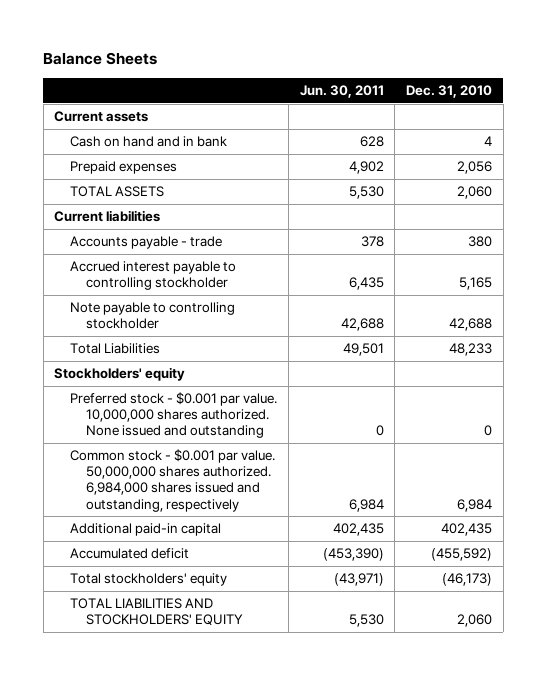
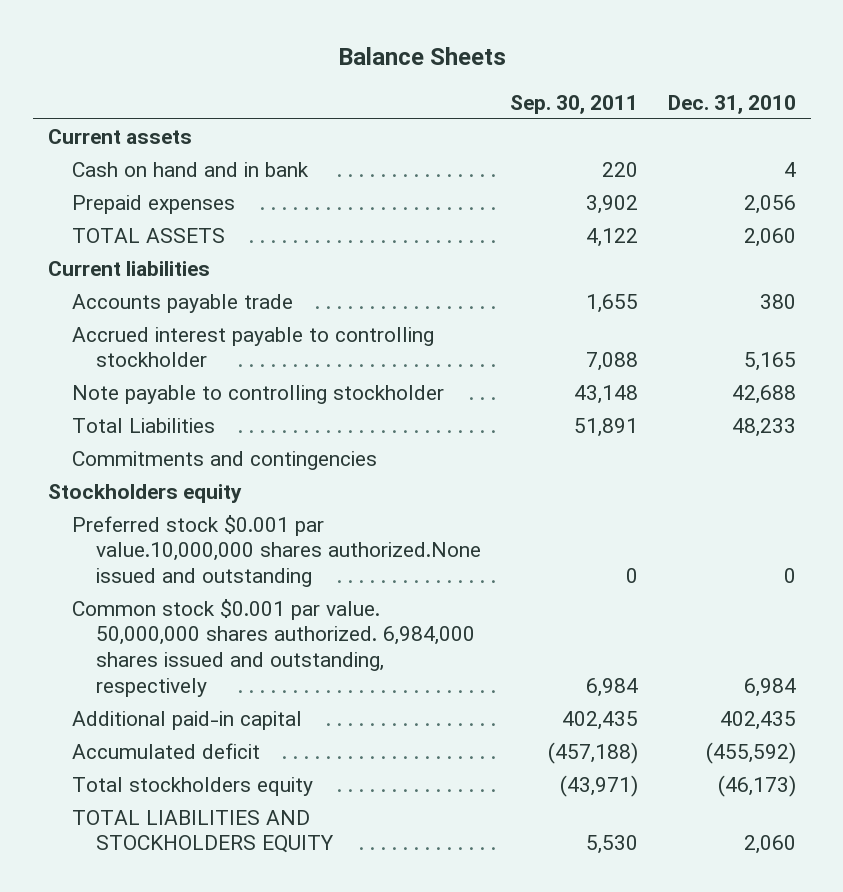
- | Jun. 30, 2011 | Dec. 31, 2010
+ | Sep. 30, 2011 | Dec. 31, 2010
- Accounts payable - trade | 378 | 380
+ Accounts payable trade | 1,655 | 380
- Stockholders' equity
- Preferred stock - $0.001 par value. 10,000,000 shares authorized. None issued and outstanding | 0 | 0
- Common stock - $0.001 par value. 50,000,000 shares authorized. 6,984,000 shares issued and outstanding, respectively | 6,984 | 6,984
+ Commitments and contingencies
+ Stockholders equity
+ Preferred stock $0.001 par value.10,000,000 shares authorized.None issued and outstanding | 0 | 0
+ Common stock $0.001 par value. 50,000,000 shares authorized. 6,984,000 shares issued and outstanding, respectively | 6,984 | 6,984
- Total stockholders' equity | (43,971) | (46,173)
- TOTAL LIABILITIES AND STOCKHOLDERS' EQUITY | 5,530 | 2,060
+ Total stockholders equity | (43,971) | (46,173)
+ TOTAL LIABILITIES AND STOCKHOLDERS EQUITY | 5,530 | 2,060

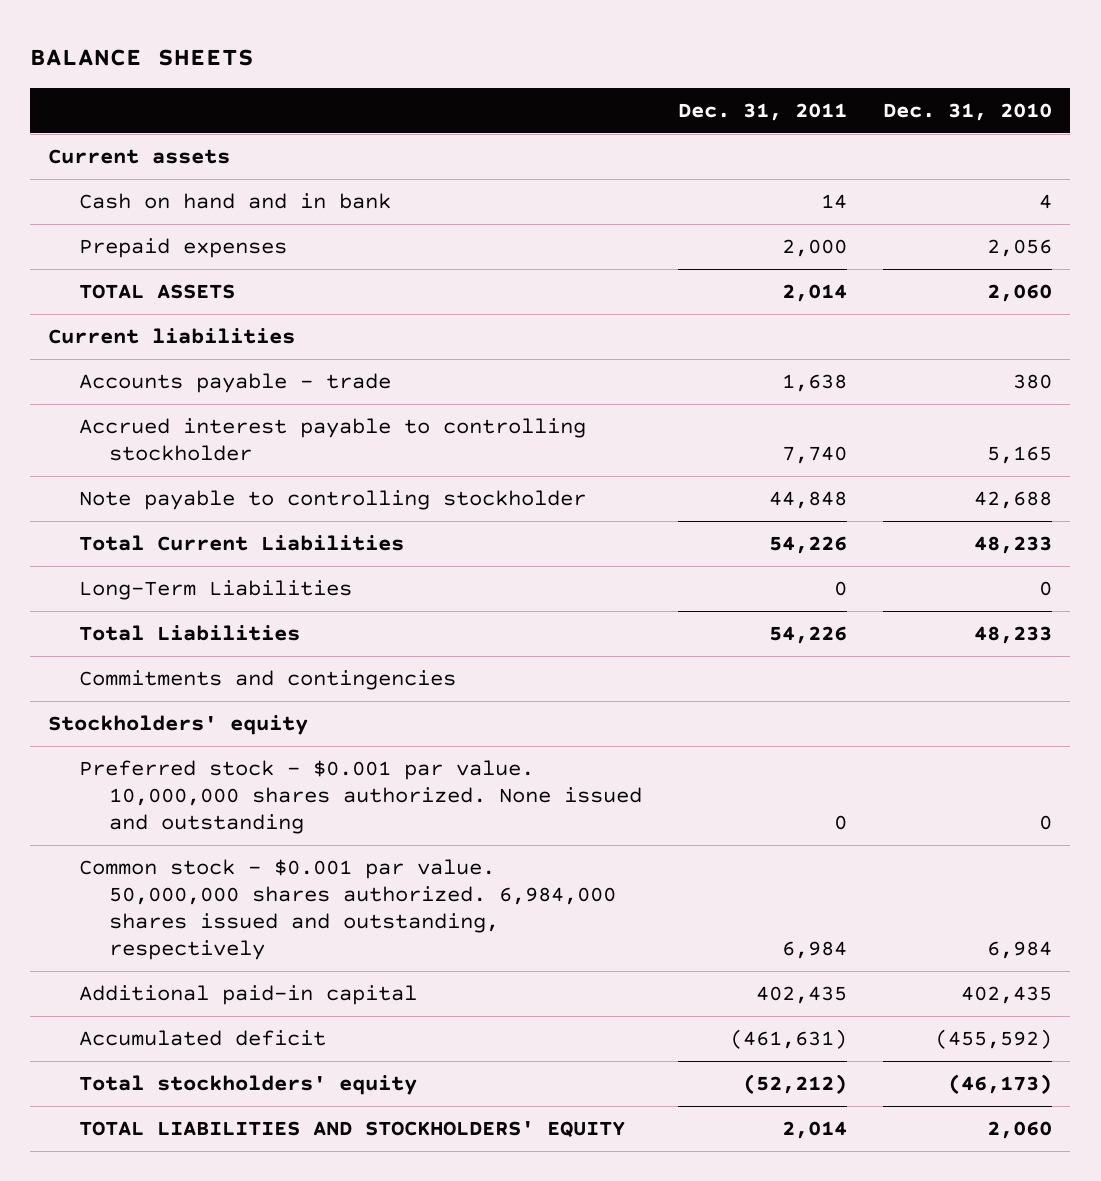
- Balance Sheets
+ BALANCE SHEETS
- | Sep. 30, 2011 | Dec. 31, 2010
+ | Dec. 31, 2011 | Dec. 31, 2010
- Accounts payable trade | 1,655 | 380
+ Accounts payable - trade | 1,638 | 380
+ Total Current Liabilities | 54,226 | 48,233
+ Long-Term Liabilities | 0 | 0
- Stockholders equity
- Preferred stock $0.001 par value.10,000,000 shares authorized.None issued and outstanding | 0 | 0
- Common stock $0.001 par value. 50,000,000 shares authorized. 6,984,000 shares issued and outstanding, respectively | 6,984 | 6,984
+ Stockholders' equity
+ Preferred stock - $0.001 par value. 10,000,000 shares authorized. None issued and outstanding | 0 | 0
+ Common stock - $0.001 par value. 50,000,000 shares authorized. 6,984,000 shares issued and outstanding, respectively | 6,984 | 6,984
- Total stockholders equity | (43,971) | (46,173)
- TOTAL LIABILITIES AND STOCKHOLDERS EQUITY | 5,530 | 2,060
+ Total stockholders' equity | (52,212) | (46,173)
+ TOTAL LIABILITIES AND STOCKHOLDERS' EQUITY | 2,014 | 2,060

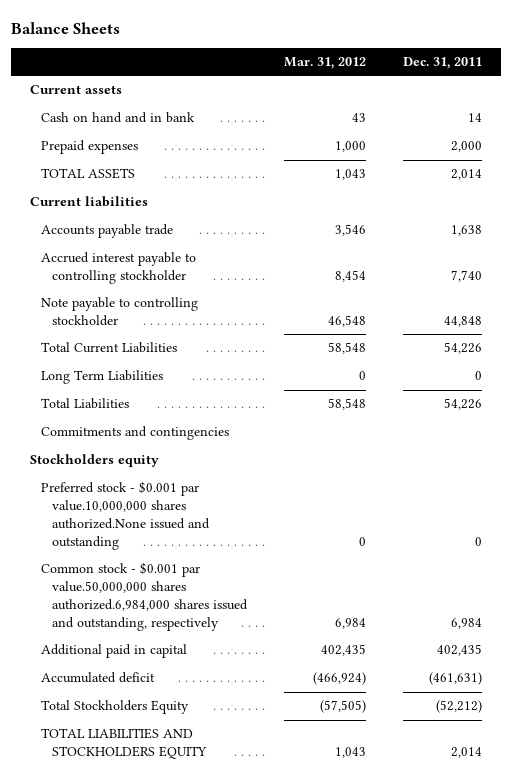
- BALANCE SHEETS
+ Balance Sheets
- | Dec. 31, 2011 | Dec. 31, 2010
+ | Mar. 31, 2012 | Dec. 31, 2011
- Accounts payable - trade | 1,638 | 380
+ Accounts payable trade | 3,546 | 1,638
- Long-Term Liabilities | 0 | 0
+ Long Term Liabilities | 0 | 0
- Stockholders' equity
- Preferred stock - $0.001 par value. 10,000,000 shares authorized. None issued and outstanding | 0 | 0
- Common stock - $0.001 par value. 50,000,000 shares authorized. 6,984,000 shares issued and outstanding, respectively | 6,984 | 6,984
- Additional paid-in capital | 402,435 | 402,435
+ Stockholders equity
+ Preferred stock - $0.001 par value.10,000,000 shares authorized.None issued and outstanding | 0 | 0
+ Common stock - $0.001 par value.50,000,000 shares authorized.6,984,000 shares issued and outstanding, respectively | 6,984 | 6,984
+ Additional paid in capital | 402,435 | 402,435
- Total stockholders' equity | (52,212) | (46,173)
- TOTAL LIABILITIES AND STOCKHOLDERS' EQUITY | 2,014 | 2,060
+ Total Stockholders Equity | (57,505) | (52,212)
+ TOTAL LIABILITIES AND STOCKHOLDERS EQUITY | 1,043 | 2,014

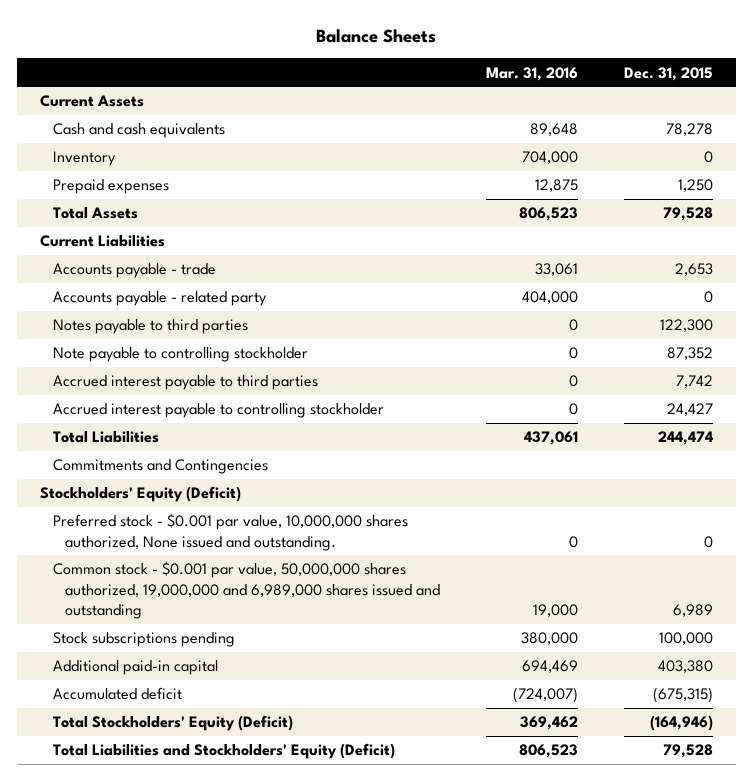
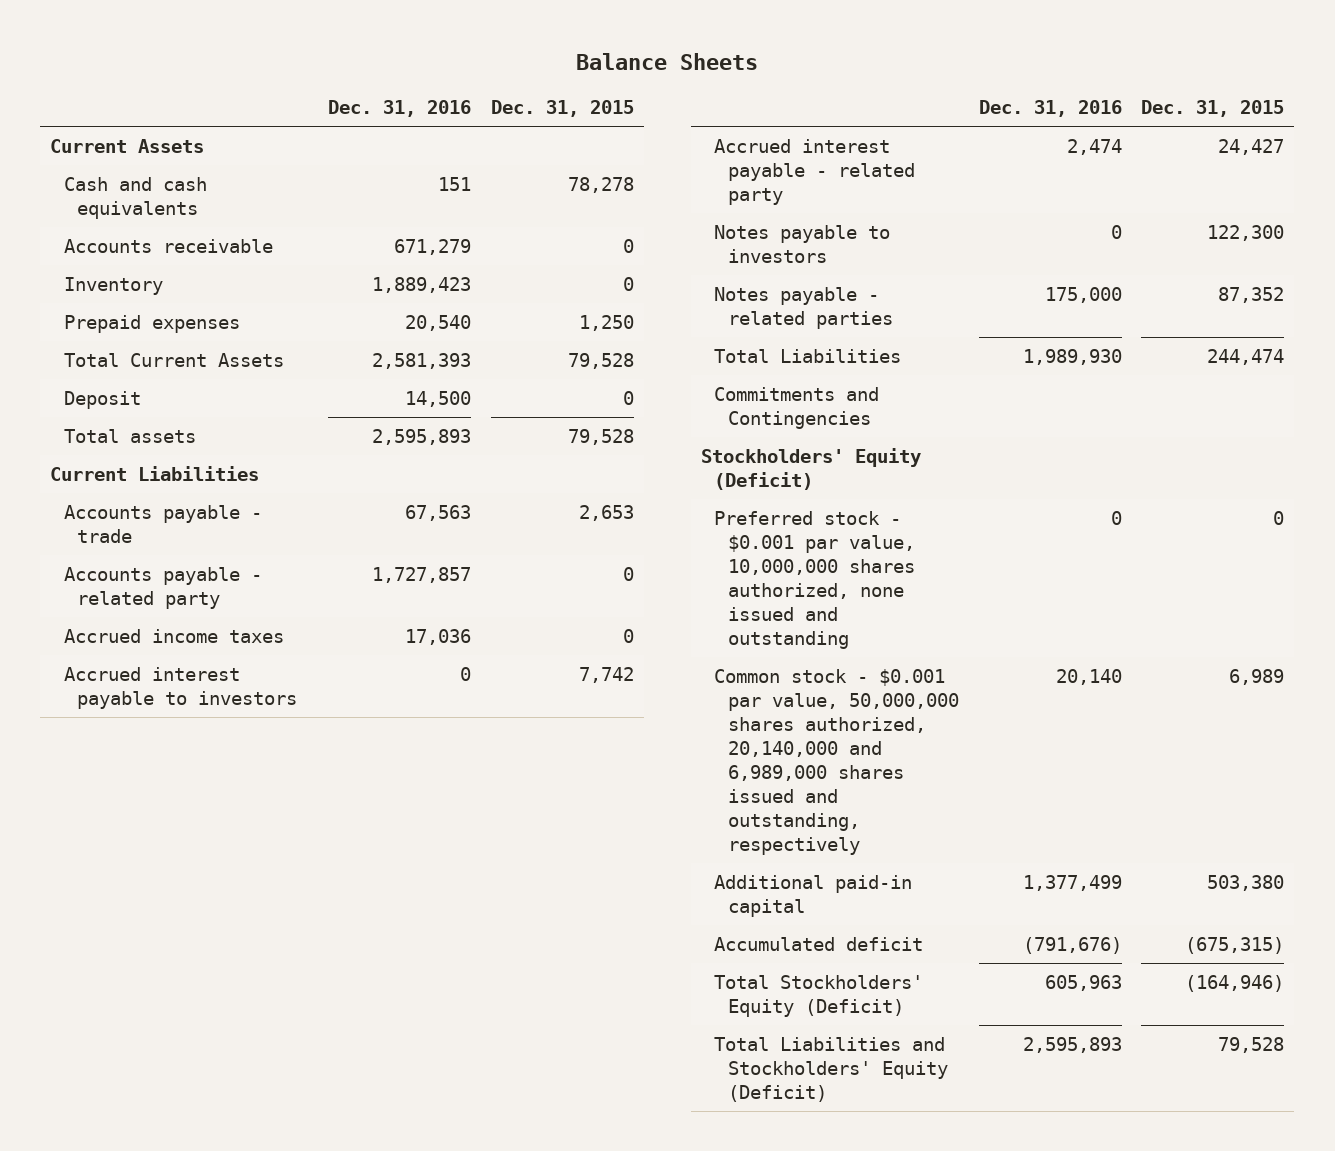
- | Mar. 31, 2016 | Dec. 31, 2015
+ | Dec. 31, 2016 | Dec. 31, 2015
+ Accounts receivable | 671,279 | 0
- Total Assets | 806,523 | 79,528
+ Total Current Assets | 2,581,393 | 79,528
+ Deposit | 14,500 | 0
+ Total assets | 2,595,893 | 79,528
- Notes payable to third parties | 0 | 122,300
- Note payable to controlling stockholder | 0 | 87,352
- Accrued interest payable to third parties | 0 | 7,742
- Accrued interest payable to controlling stockholder | 0 | 24,427
+ Accrued income taxes | 17,036 | 0
+ Accrued interest payable to investors | 0 | 7,742
+ Accrued interest payable - related party | 2,474 | 24,427
+ Notes payable to investors | 0 | 122,300
+ Notes payable - related parties | 175,000 | 87,352
- Preferred stock - $0.001 par value, 10,000,000 shares authorized, None issued and outstanding. | 0 | 0
- Common stock - $0.001 par value, 50,000,000 shares authorized, 19,000,000 and 6,989,000 shares issued and outstanding | 19,000 | 6,989
- Stock subscriptions pending | 380,000 | 100,000
- Additional paid-in capital | 694,469 | 403,380
+ Preferred stock - $0.001 par value, 10,000,000 shares authorized, none issued and outstanding | 0 | 0
+ Common stock - $0.001 par value, 50,000,000 shares authorized, 20,140,000 and 6,989,000 shares issued and outstanding, respectively | 20,140 | 6,989
+ Additional paid-in capital | 1,377,499 | 503,380

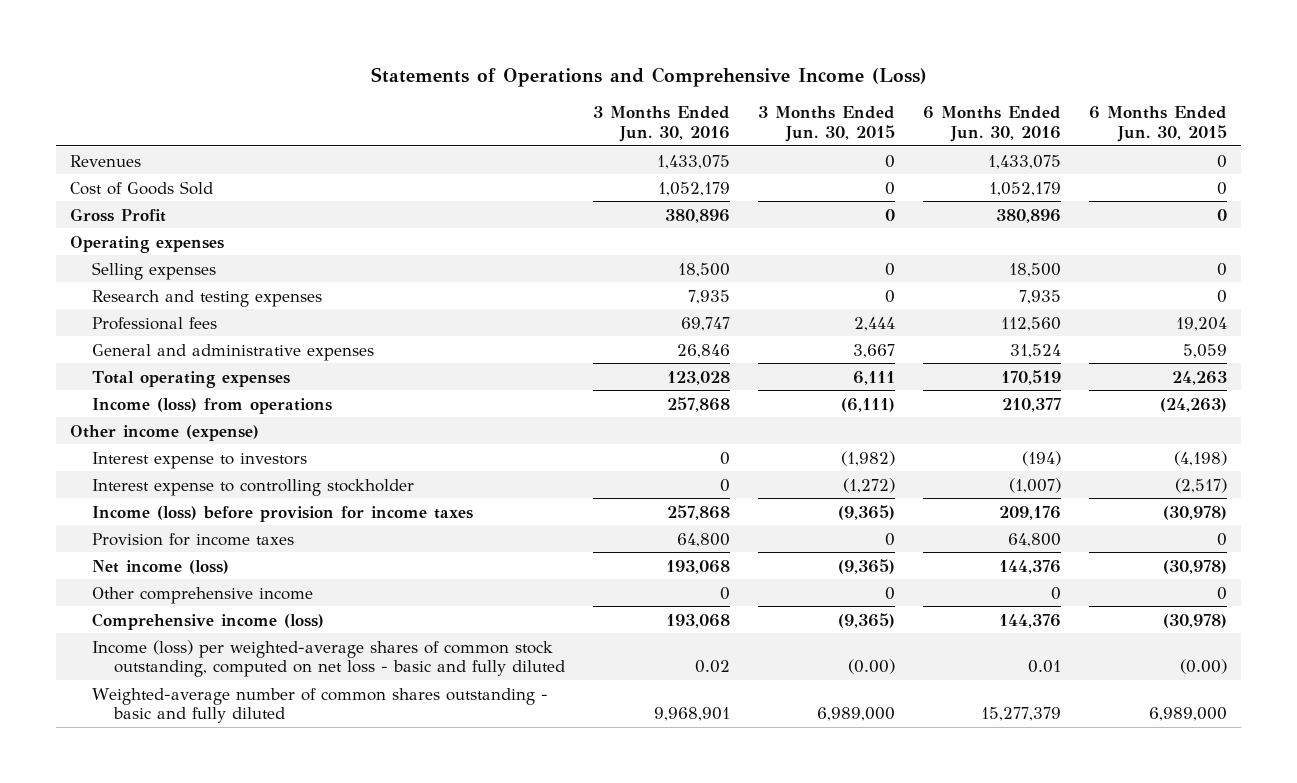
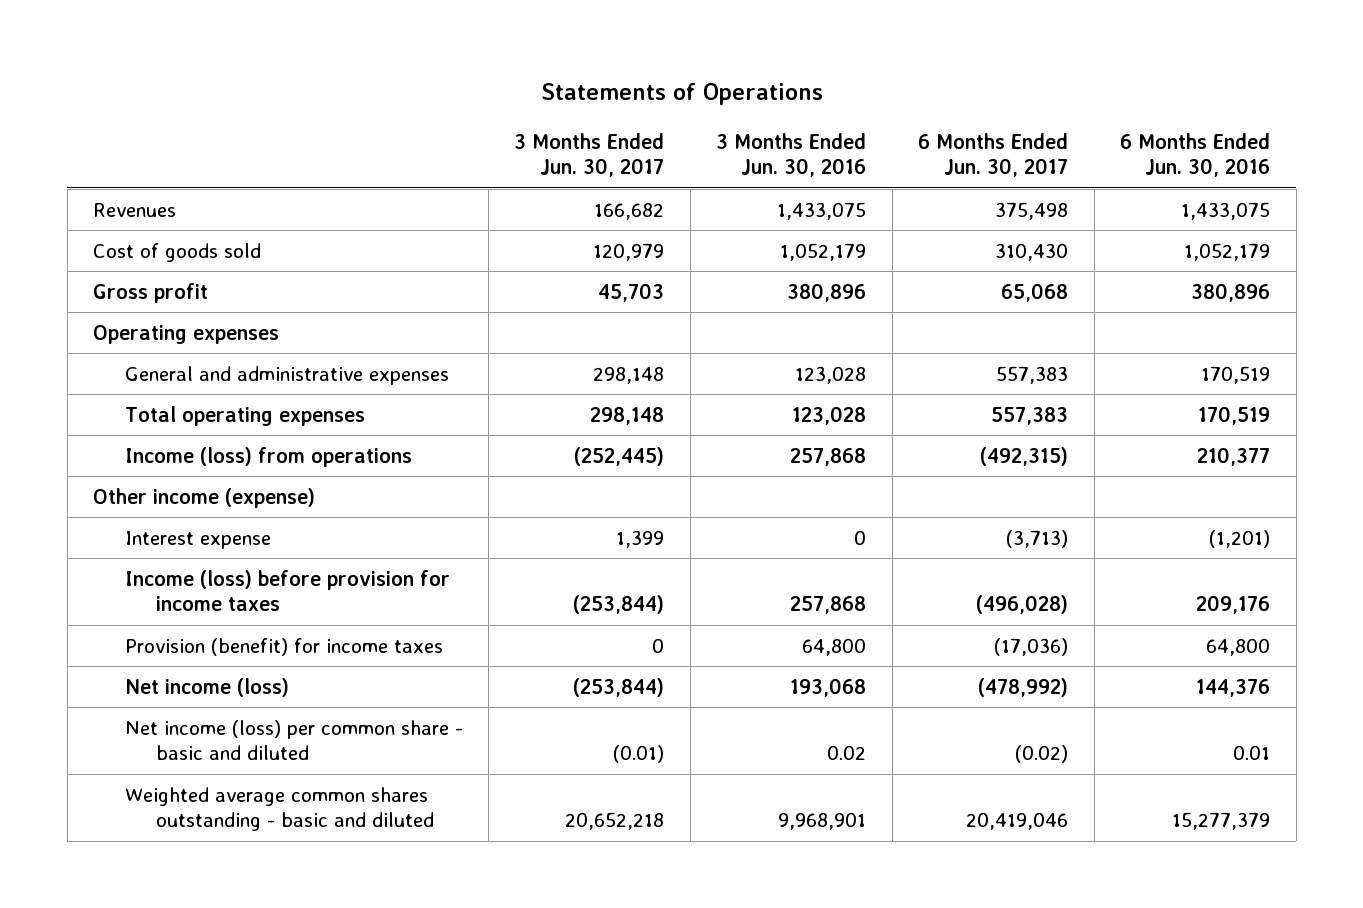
- Statements of Operations and Comprehensive Income (Loss)
+ Statements of Operations
- | 3 Months Ended Jun. 30, 2016 | 3 Months Ended Jun. 30, 2015 | 6 Months Ended Jun. 30, 2016 | 6 Months Ended Jun. 30, 2015
+ | 3 Months Ended Jun. 30, 2017 | 3 Months Ended Jun. 30, 2016 | 6 Months Ended Jun. 30, 2017 | 6 Months Ended Jun. 30, 2016
- Cost of Goods Sold | 1,052,179 | 0 | 1,052,179 | 0
- Gross Profit | 380,896 | 0 | 380,896 | 0
+ Cost of goods sold | 120,979 | 1,052,179 | 310,430 | 1,052,179
+ Gross profit | 45,703 | 380,896 | 65,068 | 380,896
- Selling expenses | 18,500 | 0 | 18,500 | 0
- Research and testing expenses | 7,935 | 0 | 7,935 | 0
- Professional fees | 69,747 | 2,444 | 112,560 | 19,204
- General and administrative expenses | 26,846 | 3,667 | 31,524 | 5,059
+ General and administrative expenses | 298,148 | 123,028 | 557,383 | 170,519
- Interest expense to investors | 0 | (1,982) | (194) | (4,198)
- Interest expense to controlling stockholder | 0 | (1,272) | (1,007) | (2,517)
+ Interest expense | 1,399 | 0 | (3,713) | (1,201)
- Provision for income taxes | 64,800 | 0 | 64,800 | 0
+ Provision (benefit) for income taxes | 0 | 64,800 | (17,036) | 64,800
- Other comprehensive income | 0 | 0 | 0 | 0
- Comprehensive income (loss) | 193,068 | (9,365) | 144,376 | (30,978)
- Income (loss) per weighted-average shares of common stock outstanding, computed on net loss - basic and fully diluted | 0.02 | (0.00) | 0.01 | (0.00)
- Weighted-average number of common shares outstanding - basic and fully diluted | 9,968,901 | 6,989,000 | 15,277,379 | 6,989,000
+ Net income (loss) per common share - basic and diluted | (0.01) | 0.02 | (0.02) | 0.01
+ Weighted average common shares outstanding - basic and diluted | 20,652,218 | 9,968,901 | 20,419,046 | 15,277,379

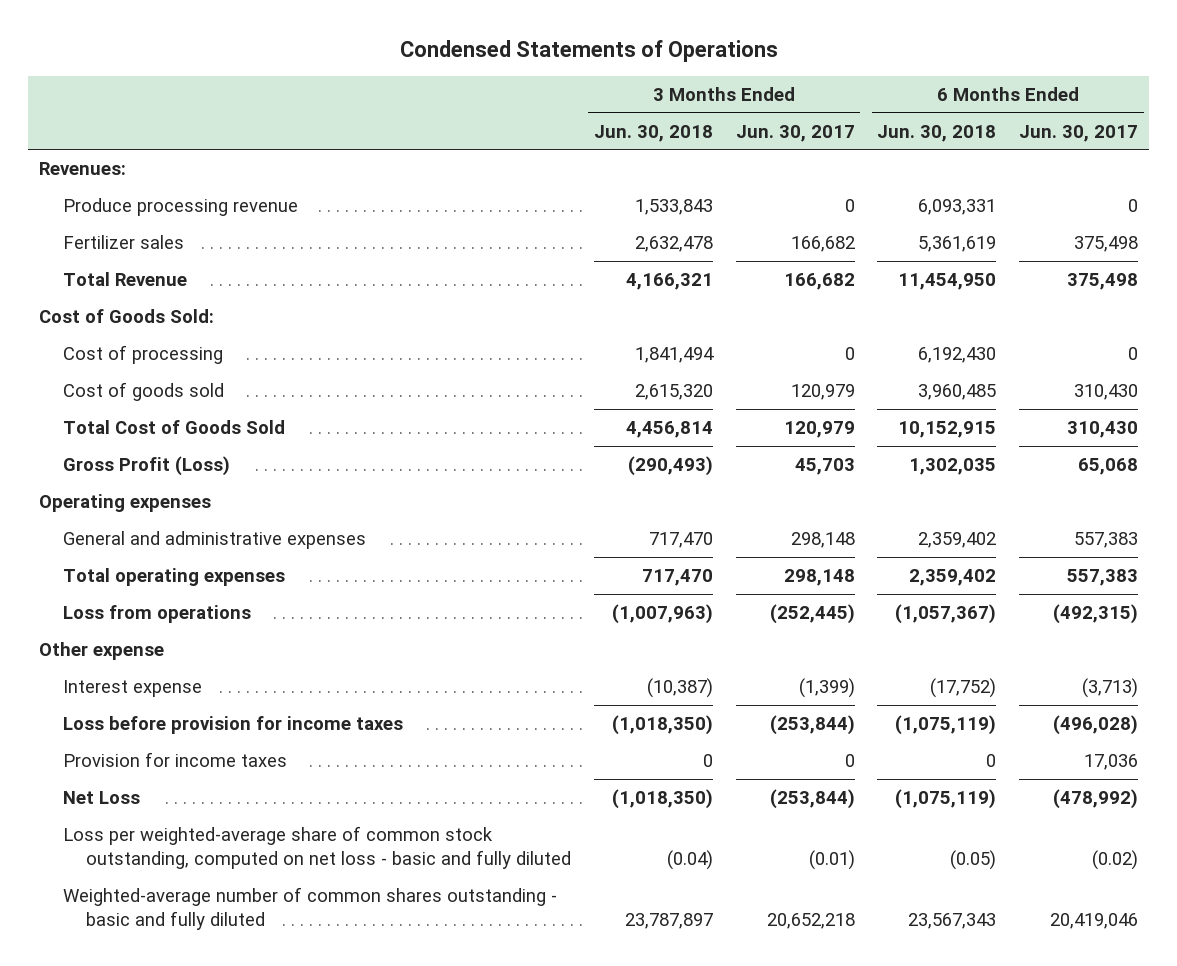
- Statements of Operations
+ Condensed Statements of Operations
- | 3 Months Ended Jun. 30, 2017 | 3 Months Ended Jun. 30, 2016 | 6 Months Ended Jun. 30, 2017 | 6 Months Ended Jun. 30, 2016
+ | 3 Months Ended Jun. 30, 2018 | 3 Months Ended Jun. 30, 2017 | 6 Months Ended Jun. 30, 2018 | 6 Months Ended Jun. 30, 2017
- Revenues | 166,682 | 1,433,075 | 375,498 | 1,433,075
+ Revenues:
+ Produce processing revenue | 1,533,843 | 0 | 6,093,331 | 0
+ Fertilizer sales | 2,632,478 | 166,682 | 5,361,619 | 375,498
+ Total Revenue | 4,166,321 | 166,682 | 11,454,950 | 375,498
+ Cost of Goods Sold:
+ Cost of processing | 1,841,494 | 0 | 6,192,430 | 0
- Gross profit | 45,703 | 380,896 | 65,068 | 380,896
+ Total Cost of Goods Sold | 4,456,814 | 120,979 | 10,152,915 | 310,430
+ Gross Profit (Loss) | (290,493) | 45,703 | 1,302,035 | 65,068
- Income (loss) from operations | (252,445) | 257,868 | (492,315) | 210,377
- Other income (expense)
- Interest expense | 1,399 | 0 | (3,713) | (1,201)
- Income (loss) before provision for income taxes | (253,844) | 257,868 | (496,028) | 209,176
- Provision (benefit) for income taxes | 0 | 64,800 | (17,036) | 64,800
- Net income (loss) | (253,844) | 193,068 | (478,992) | 144,376
- Net income (loss) per common share - basic and diluted | (0.01) | 0.02 | (0.02) | 0.01
- Weighted average common shares outstanding - basic and diluted | 20,652,218 | 9,968,901 | 20,419,046 | 15,277,379
+ Loss from operations | (1,007,963) | (252,445) | (1,057,367) | (492,315)
+ Other expense
+ Interest expense | (10,387) | (1,399) | (17,752) | (3,713)
+ Loss before provision for income taxes | (1,018,350) | (253,844) | (1,075,119) | (496,028)
+ Provision for income taxes | 0 | 0 | 0 | 17,036
+ Net Loss | (1,018,350) | (253,844) | (1,075,119) | (478,992)
+ Loss per weighted-average share of common stock outstanding, computed on net loss - basic and fully diluted | (0.04) | (0.01) | (0.05) | (0.02)
+ Weighted-average number of common shares outstanding - basic and fully diluted | 23,787,897 | 20,652,218 | 23,567,343 | 20,419,046

